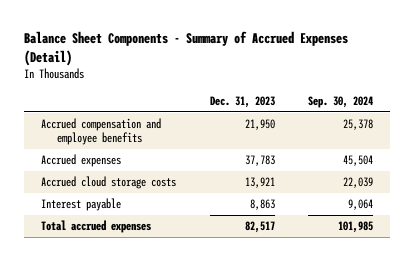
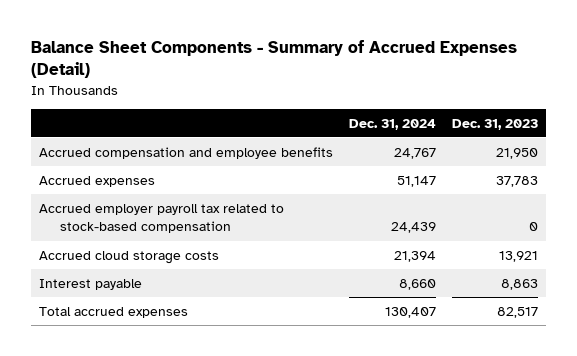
- | Dec. 31, 2023 | Sep. 30, 2024
+ | Dec. 31, 2024 | Dec. 31, 2023
+ Accrued employer payroll tax related to stock-based compensation | 24,439 | 0

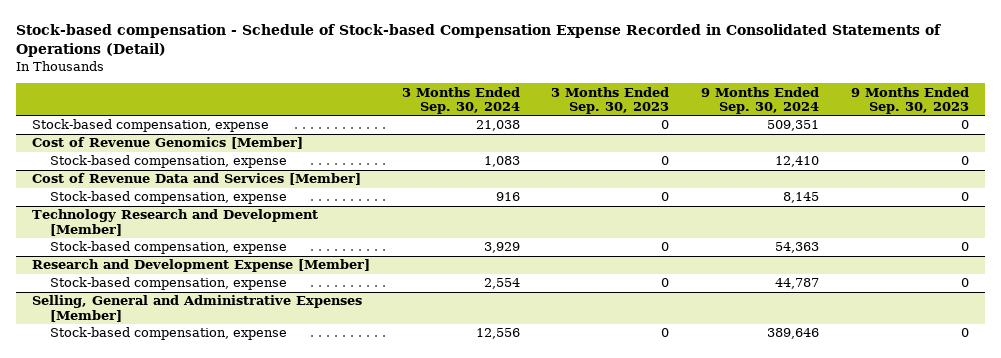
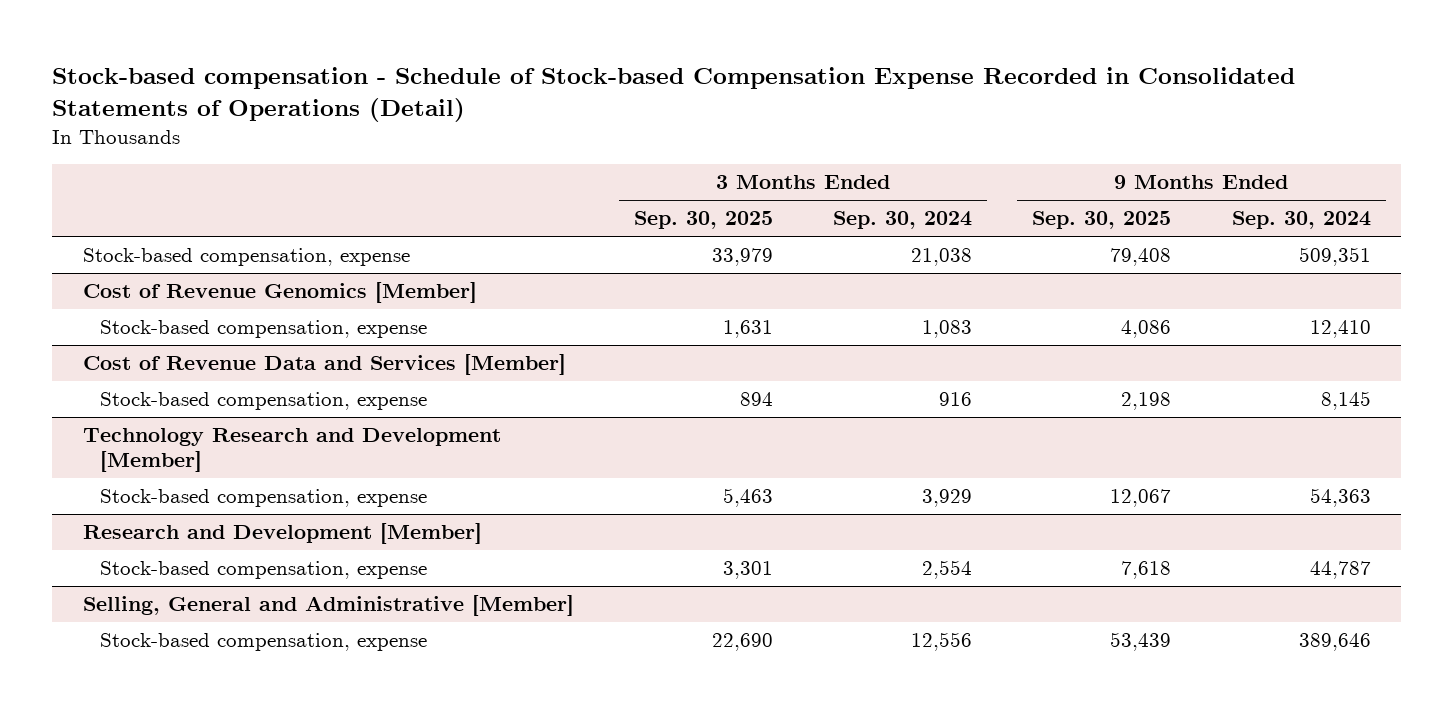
- | 3 Months Ended Sep. 30, 2024 | 3 Months Ended Sep. 30, 2023 | 9 Months Ended Sep. 30, 2024 | 9 Months Ended Sep. 30, 2023
+ | 3 Months Ended Sep. 30, 2025 | 3 Months Ended Sep. 30, 2024 | 9 Months Ended Sep. 30, 2025 | 9 Months Ended Sep. 30, 2024
- Research and Development Expense [Member]
+ Research and Development [Member]
- Selling, General and Administrative Expenses [Member]
+ Selling, General and Administrative [Member]

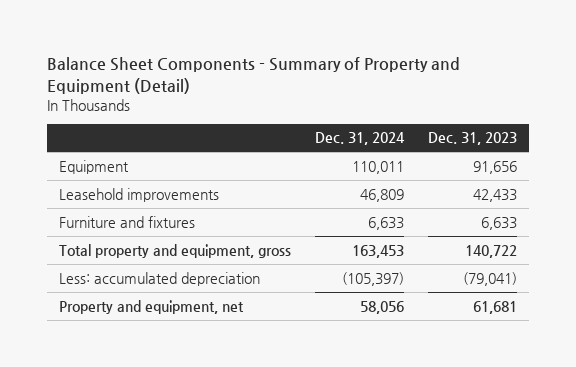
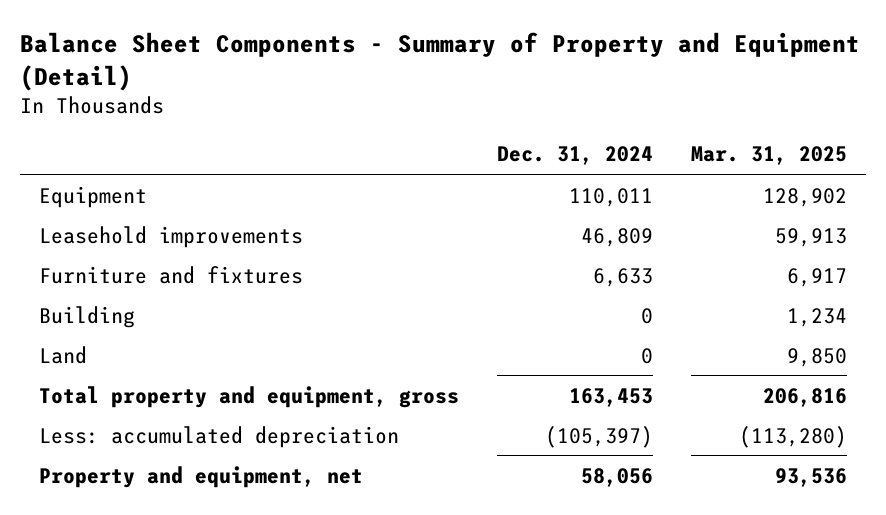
- | Dec. 31, 2024 | Dec. 31, 2023
+ | Dec. 31, 2024 | Mar. 31, 2025
+ Building | 0 | 1,234
+ Land | 0 | 9,850

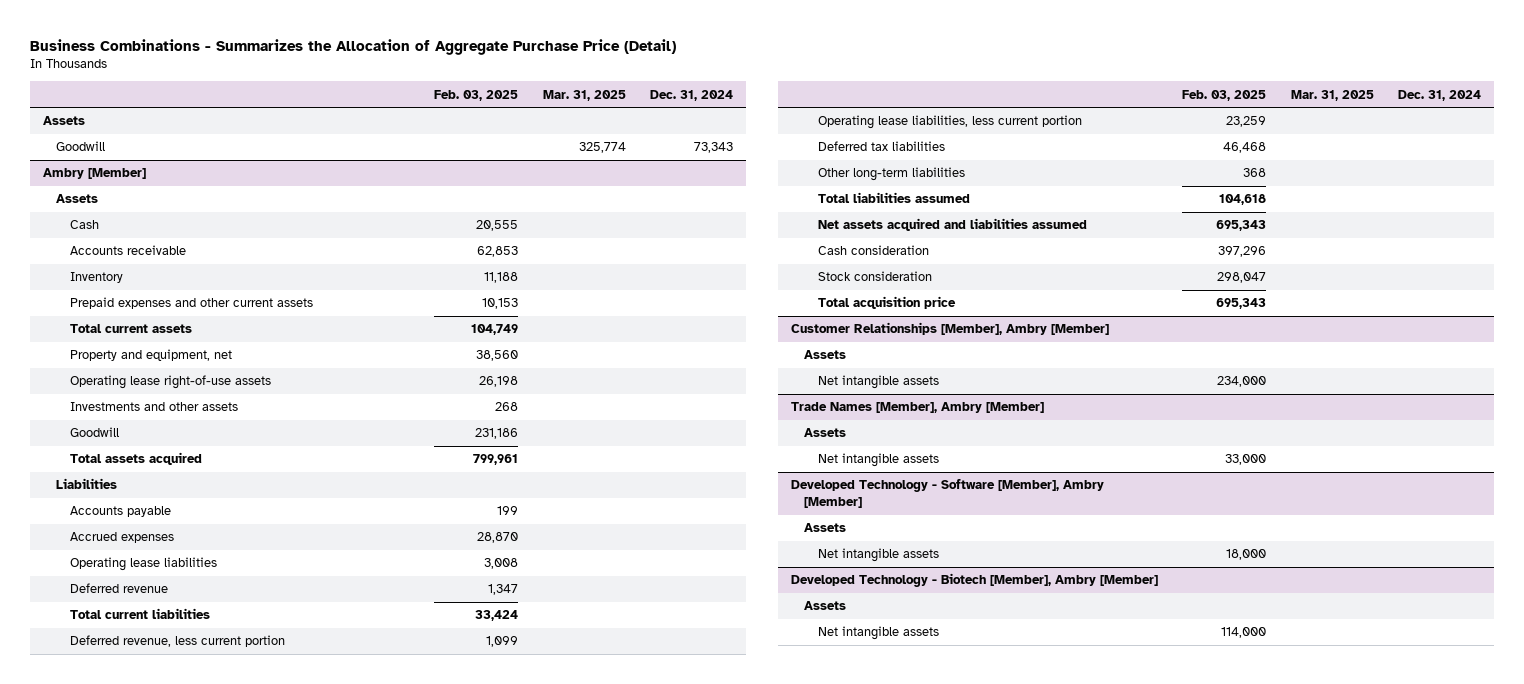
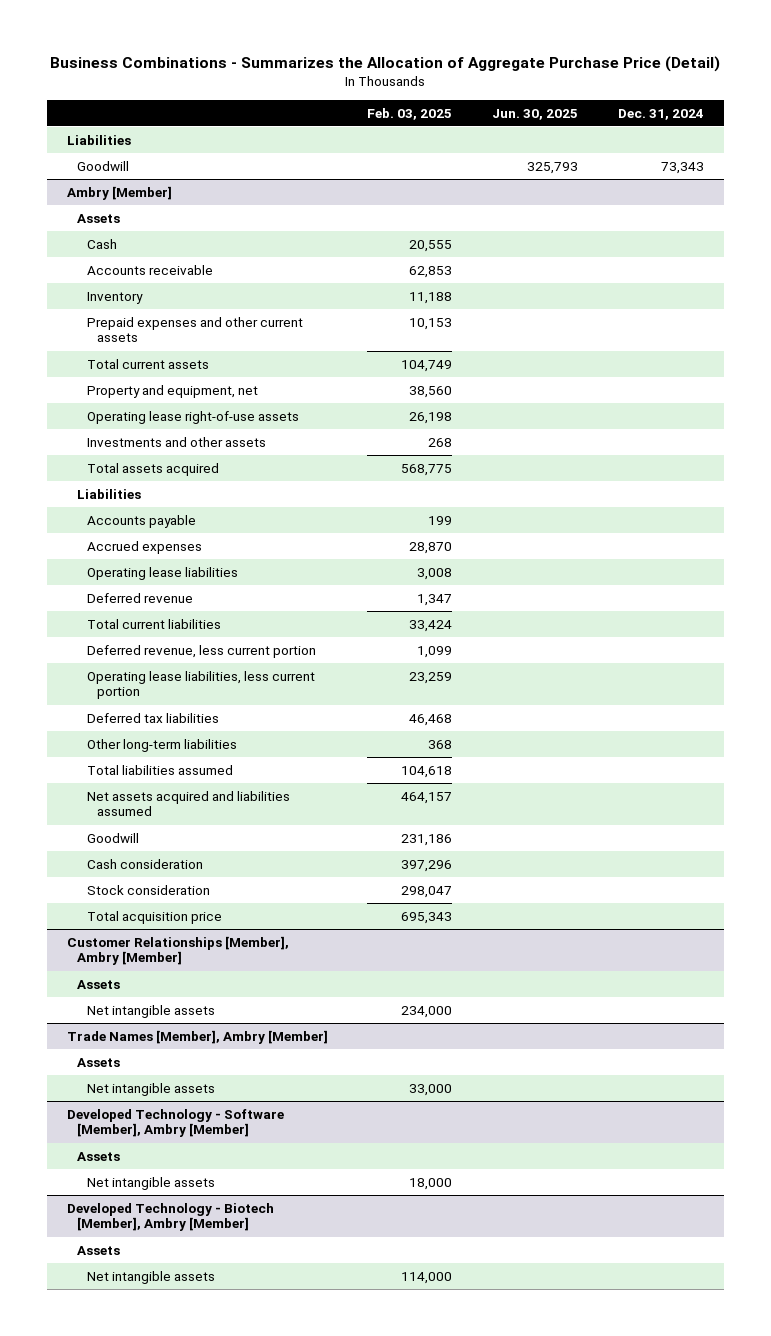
- | Feb. 03, 2025 | Mar. 31, 2025 | Dec. 31, 2024
+ | Feb. 03, 2025 | Jun. 30, 2025 | Dec. 31, 2024
- Assets
+ Liabilities
@ Ambry [Member]
- Total assets acquired | 799,961 | |
+ Total assets acquired | 568,775 | |
- Net assets acquired and liabilities assumed | 695,343 | |
+ Net assets acquired and liabilities assumed | 464,157 | |
moved down: Goodwill | 231,186 | |

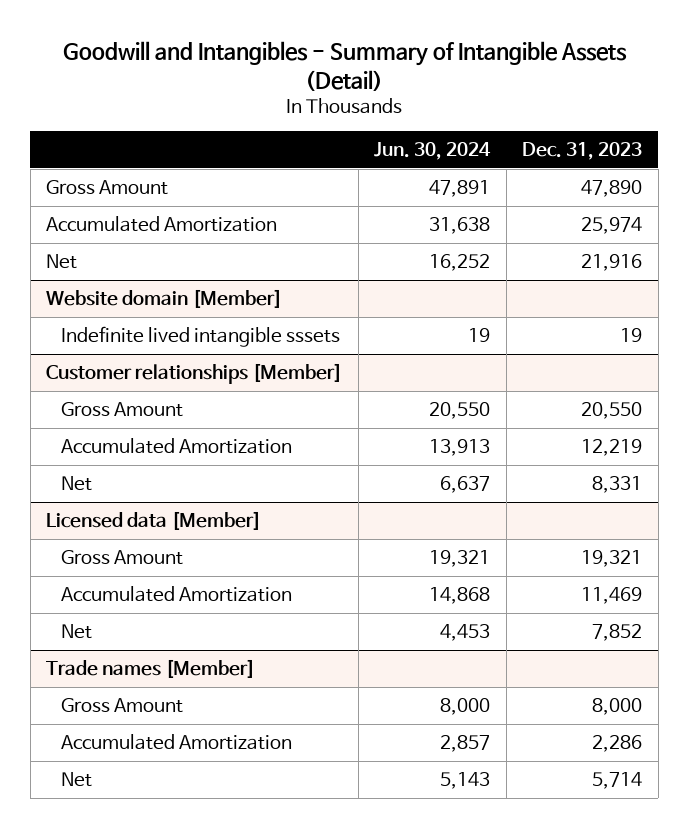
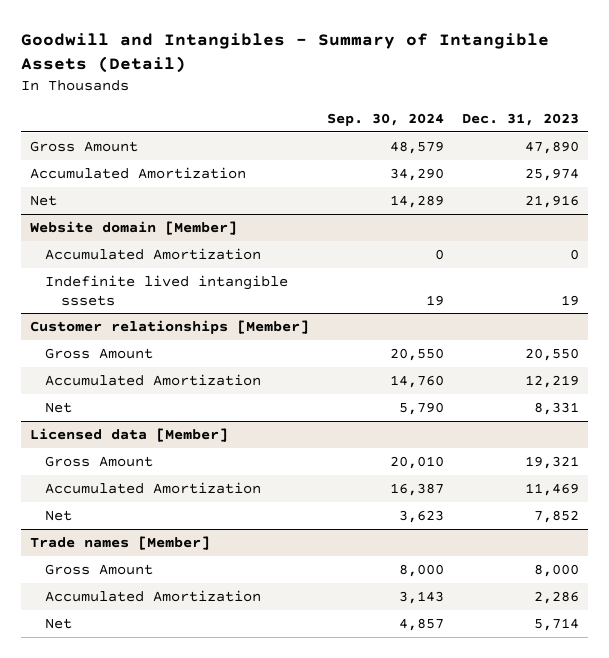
- | Jun. 30, 2024 | Dec. 31, 2023
+ | Sep. 30, 2024 | Dec. 31, 2023
@ Website domain [Member]
+ Accumulated Amortization | 0 | 0

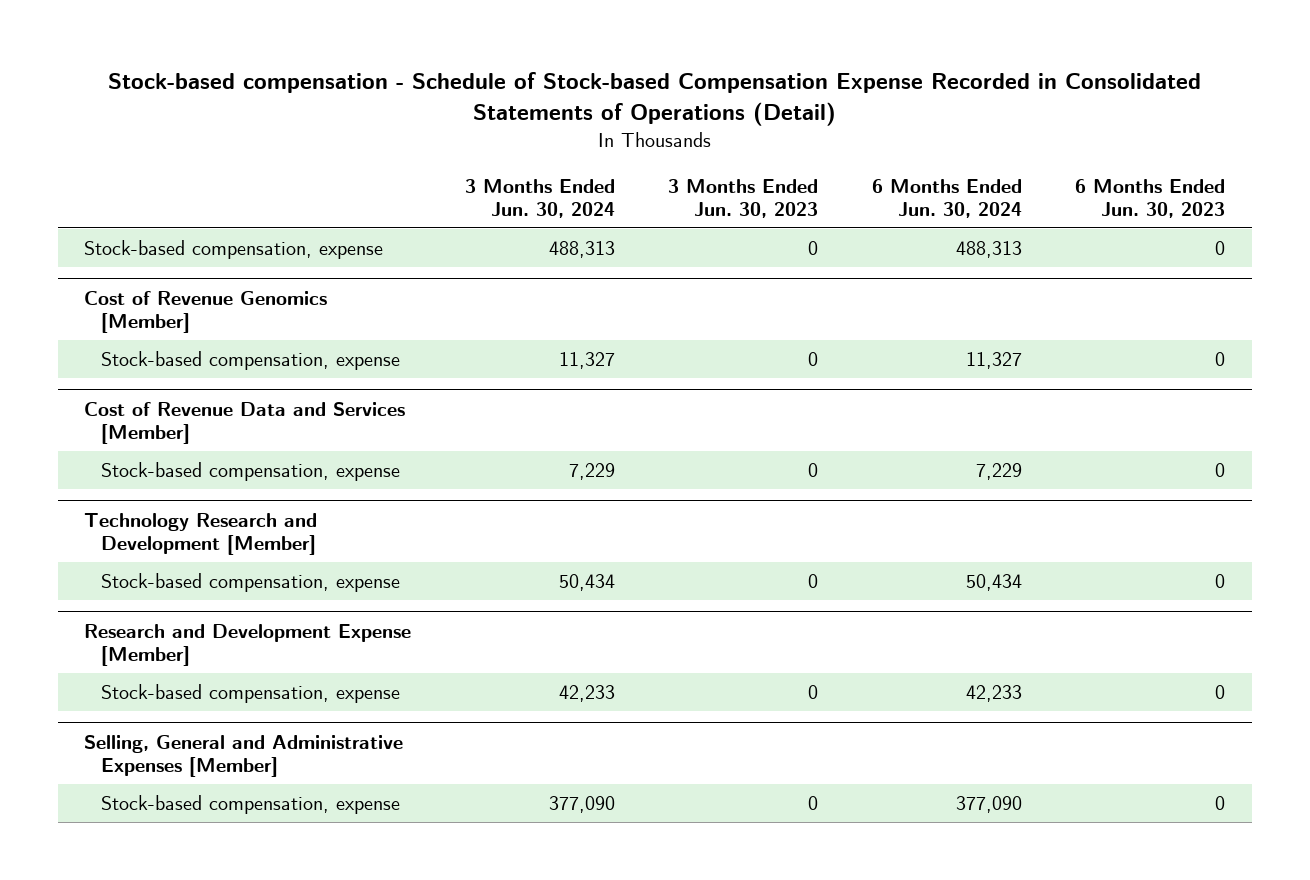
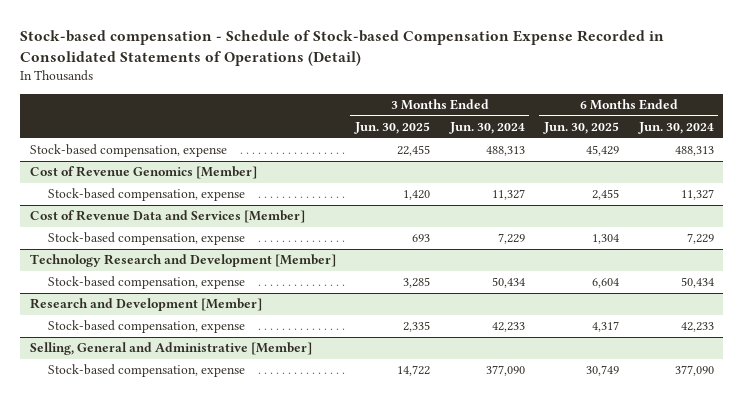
- | 3 Months Ended Jun. 30, 2024 | 3 Months Ended Jun. 30, 2023 | 6 Months Ended Jun. 30, 2024 | 6 Months Ended Jun. 30, 2023
+ | 3 Months Ended Jun. 30, 2025 | 3 Months Ended Jun. 30, 2024 | 6 Months Ended Jun. 30, 2025 | 6 Months Ended Jun. 30, 2024
- Research and Development Expense [Member]
+ Research and Development [Member]
- Selling, General and Administrative Expenses [Member]
+ Selling, General and Administrative [Member]

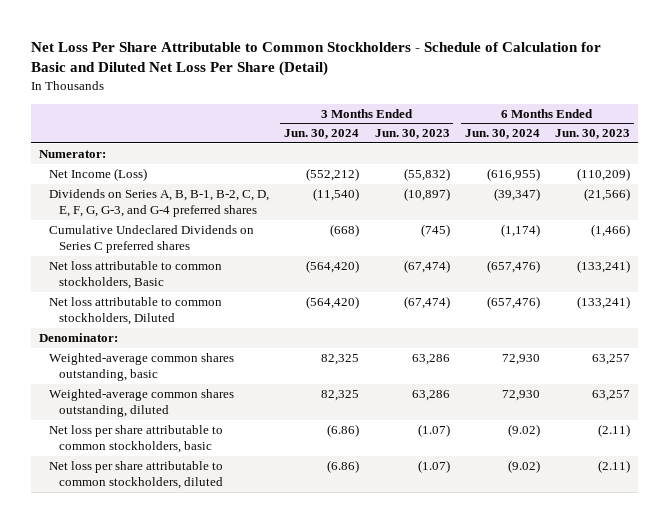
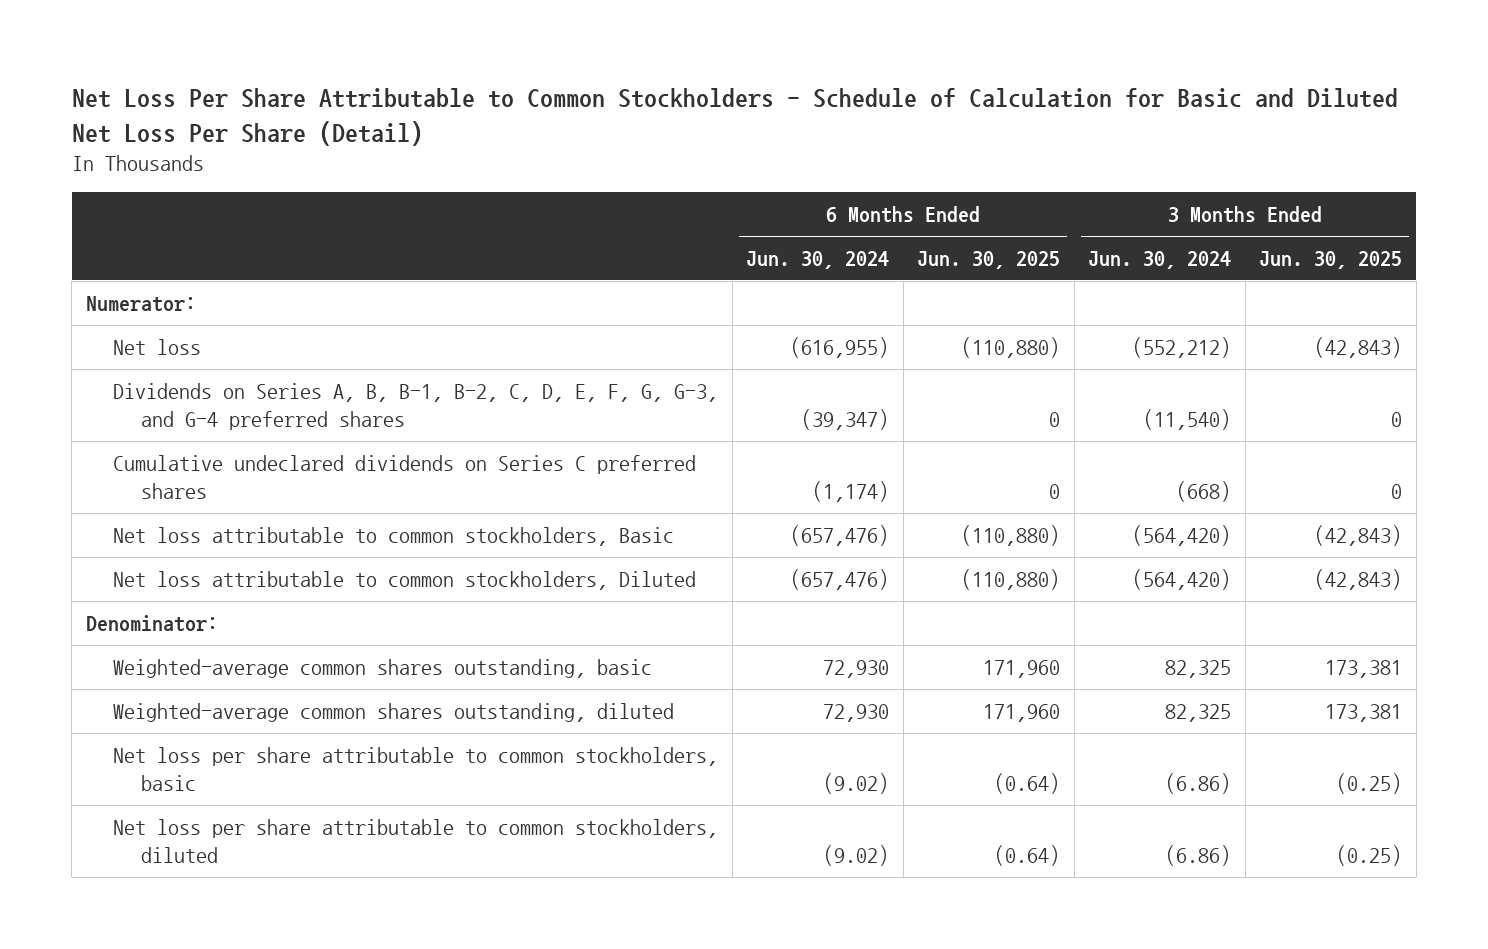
- | 3 Months Ended Jun. 30, 2024 | 3 Months Ended Jun. 30, 2023 | 6 Months Ended Jun. 30, 2024 | 6 Months Ended Jun. 30, 2023
+ | 6 Months Ended Jun. 30, 2024 | 6 Months Ended Jun. 30, 2025 | 3 Months Ended Jun. 30, 2024 | 3 Months Ended Jun. 30, 2025
- Net Income (Loss) | (552,212) | (55,832) | (616,955) | (110,209)
+ Net loss | (616,955) | (110,880) | (552,212) | (42,843)
- Cumulative Undeclared Dividends on Series C preferred shares | (668) | (745) | (1,174) | (1,466)
+ Cumulative undeclared dividends on Series C preferred shares | (1,174) | 0 | (668) | 0

